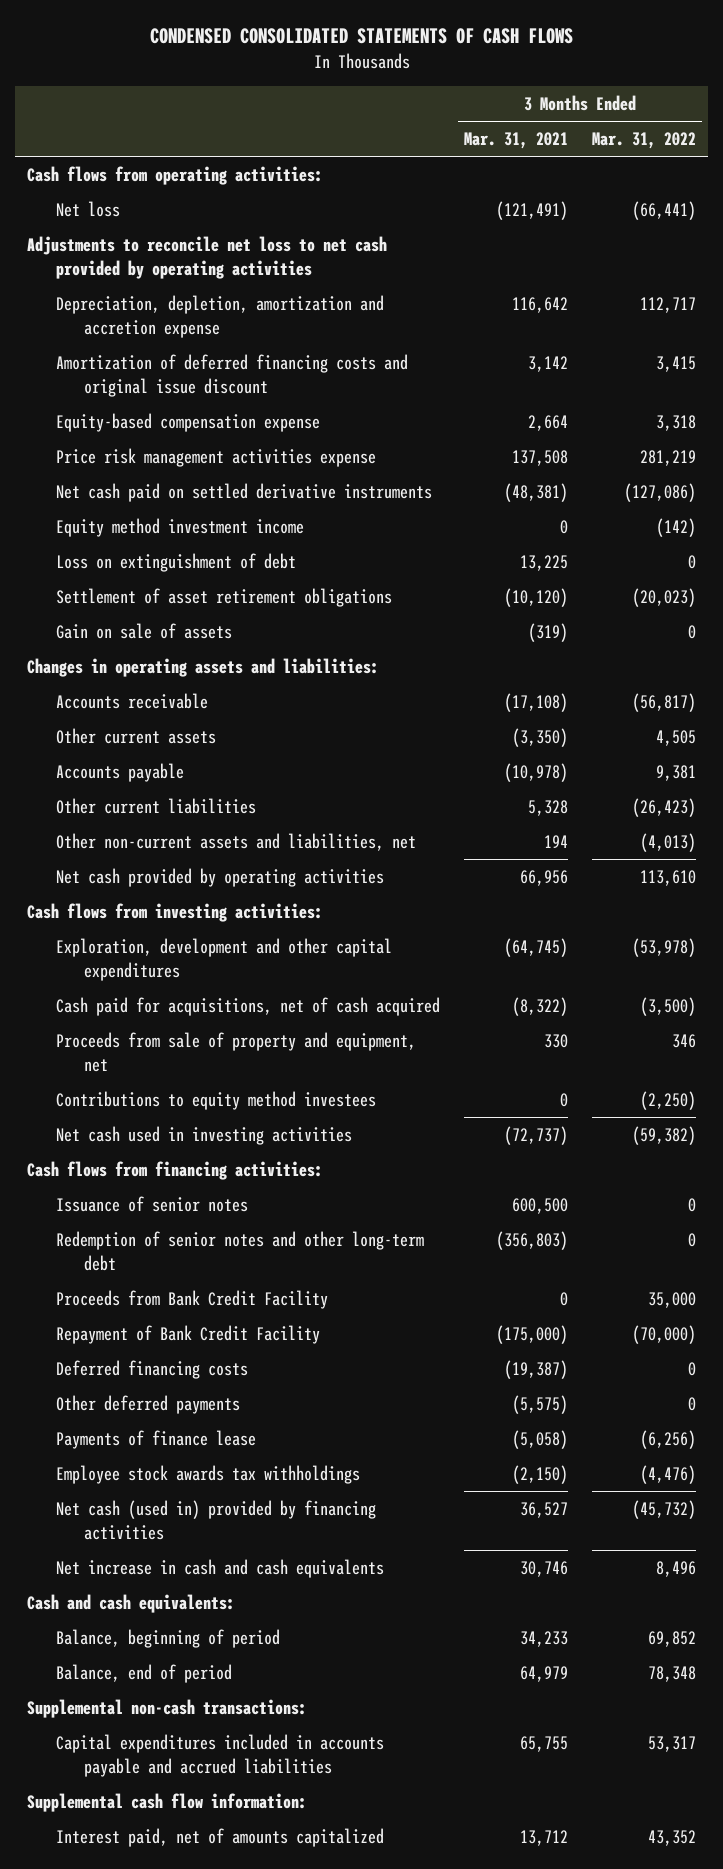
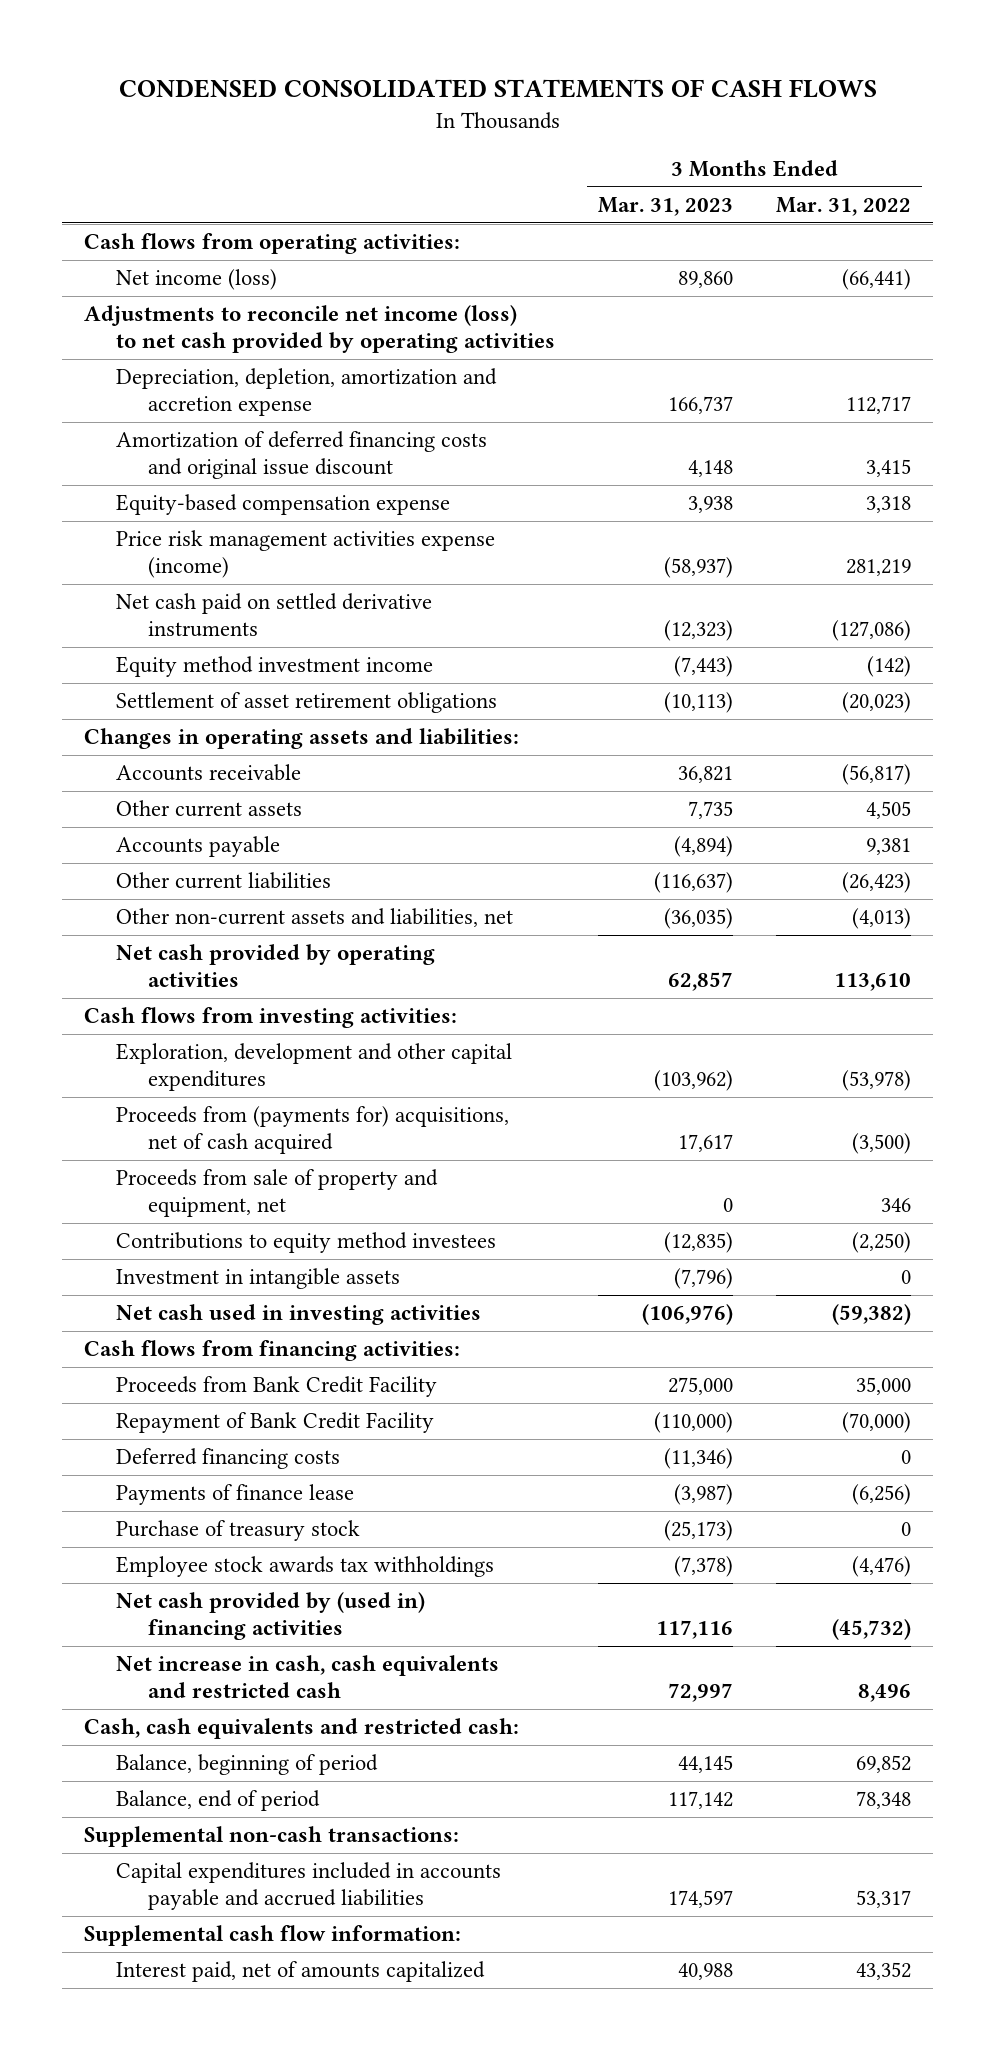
- | 3 Months Ended Mar. 31, 2021 | 3 Months Ended Mar. 31, 2022
+ | 3 Months Ended Mar. 31, 2023 | 3 Months Ended Mar. 31, 2022
- Net loss | (121,491) | (66,441)
- Adjustments to reconcile net loss to net cash provided by operating activities
+ Net income (loss) | 89,860 | (66,441)
+ Adjustments to reconcile net income (loss) to net cash provided by operating activities
- Price risk management activities expense | 137,508 | 281,219
+ Price risk management activities expense (income) | (58,937) | 281,219
- Loss on extinguishment of debt | 13,225 | 0
- Gain on sale of assets | (319) | 0
- Cash paid for acquisitions, net of cash acquired | (8,322) | (3,500)
+ Proceeds from (payments for) acquisitions, net of cash acquired | 17,617 | (3,500)
+ Investment in intangible assets | (7,796) | 0
- Issuance of senior notes | 600,500 | 0
- Redemption of senior notes and other long-term debt | (356,803) | 0
- Other deferred payments | (5,575) | 0
+ Purchase of treasury stock | (25,173) | 0
- Net cash (used in) provided by financing activities | 36,527 | (45,732)
- Net increase in cash and cash equivalents | 30,746 | 8,496
- Cash and cash equivalents:
+ Net cash provided by (used in) financing activities | 117,116 | (45,732)
+ Net increase in cash, cash equivalents and restricted cash | 72,997 | 8,496
+ Cash, cash equivalents and restricted cash:

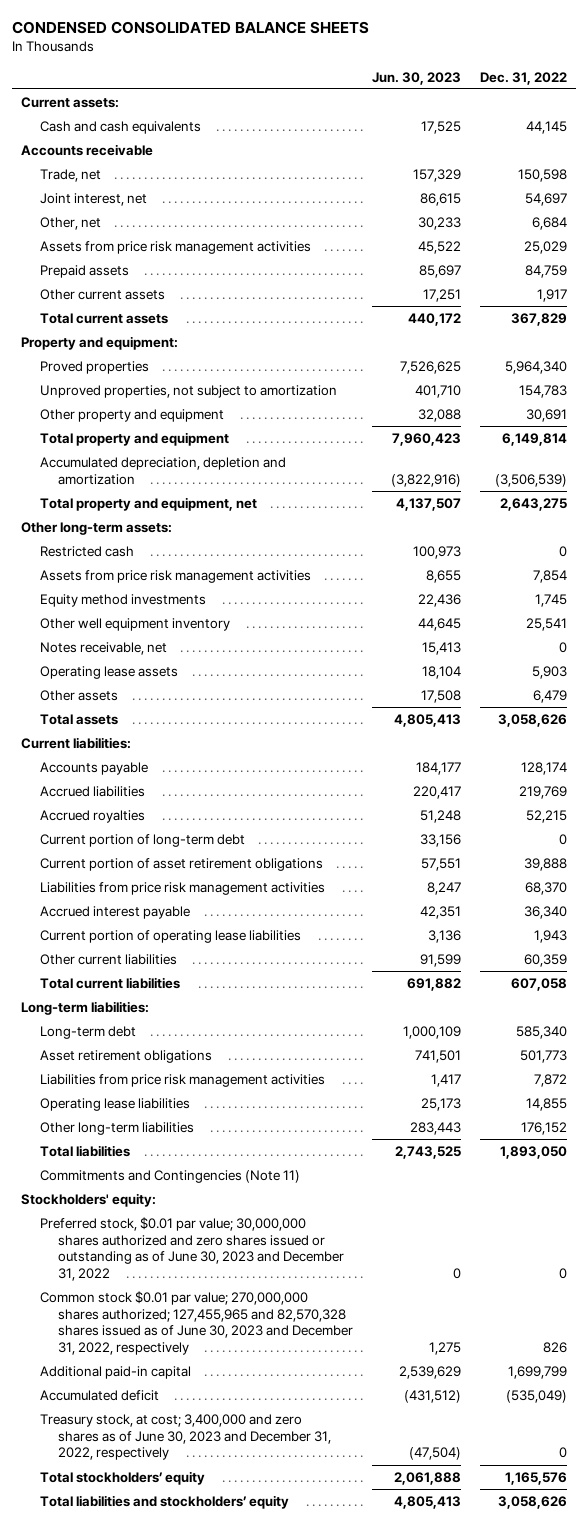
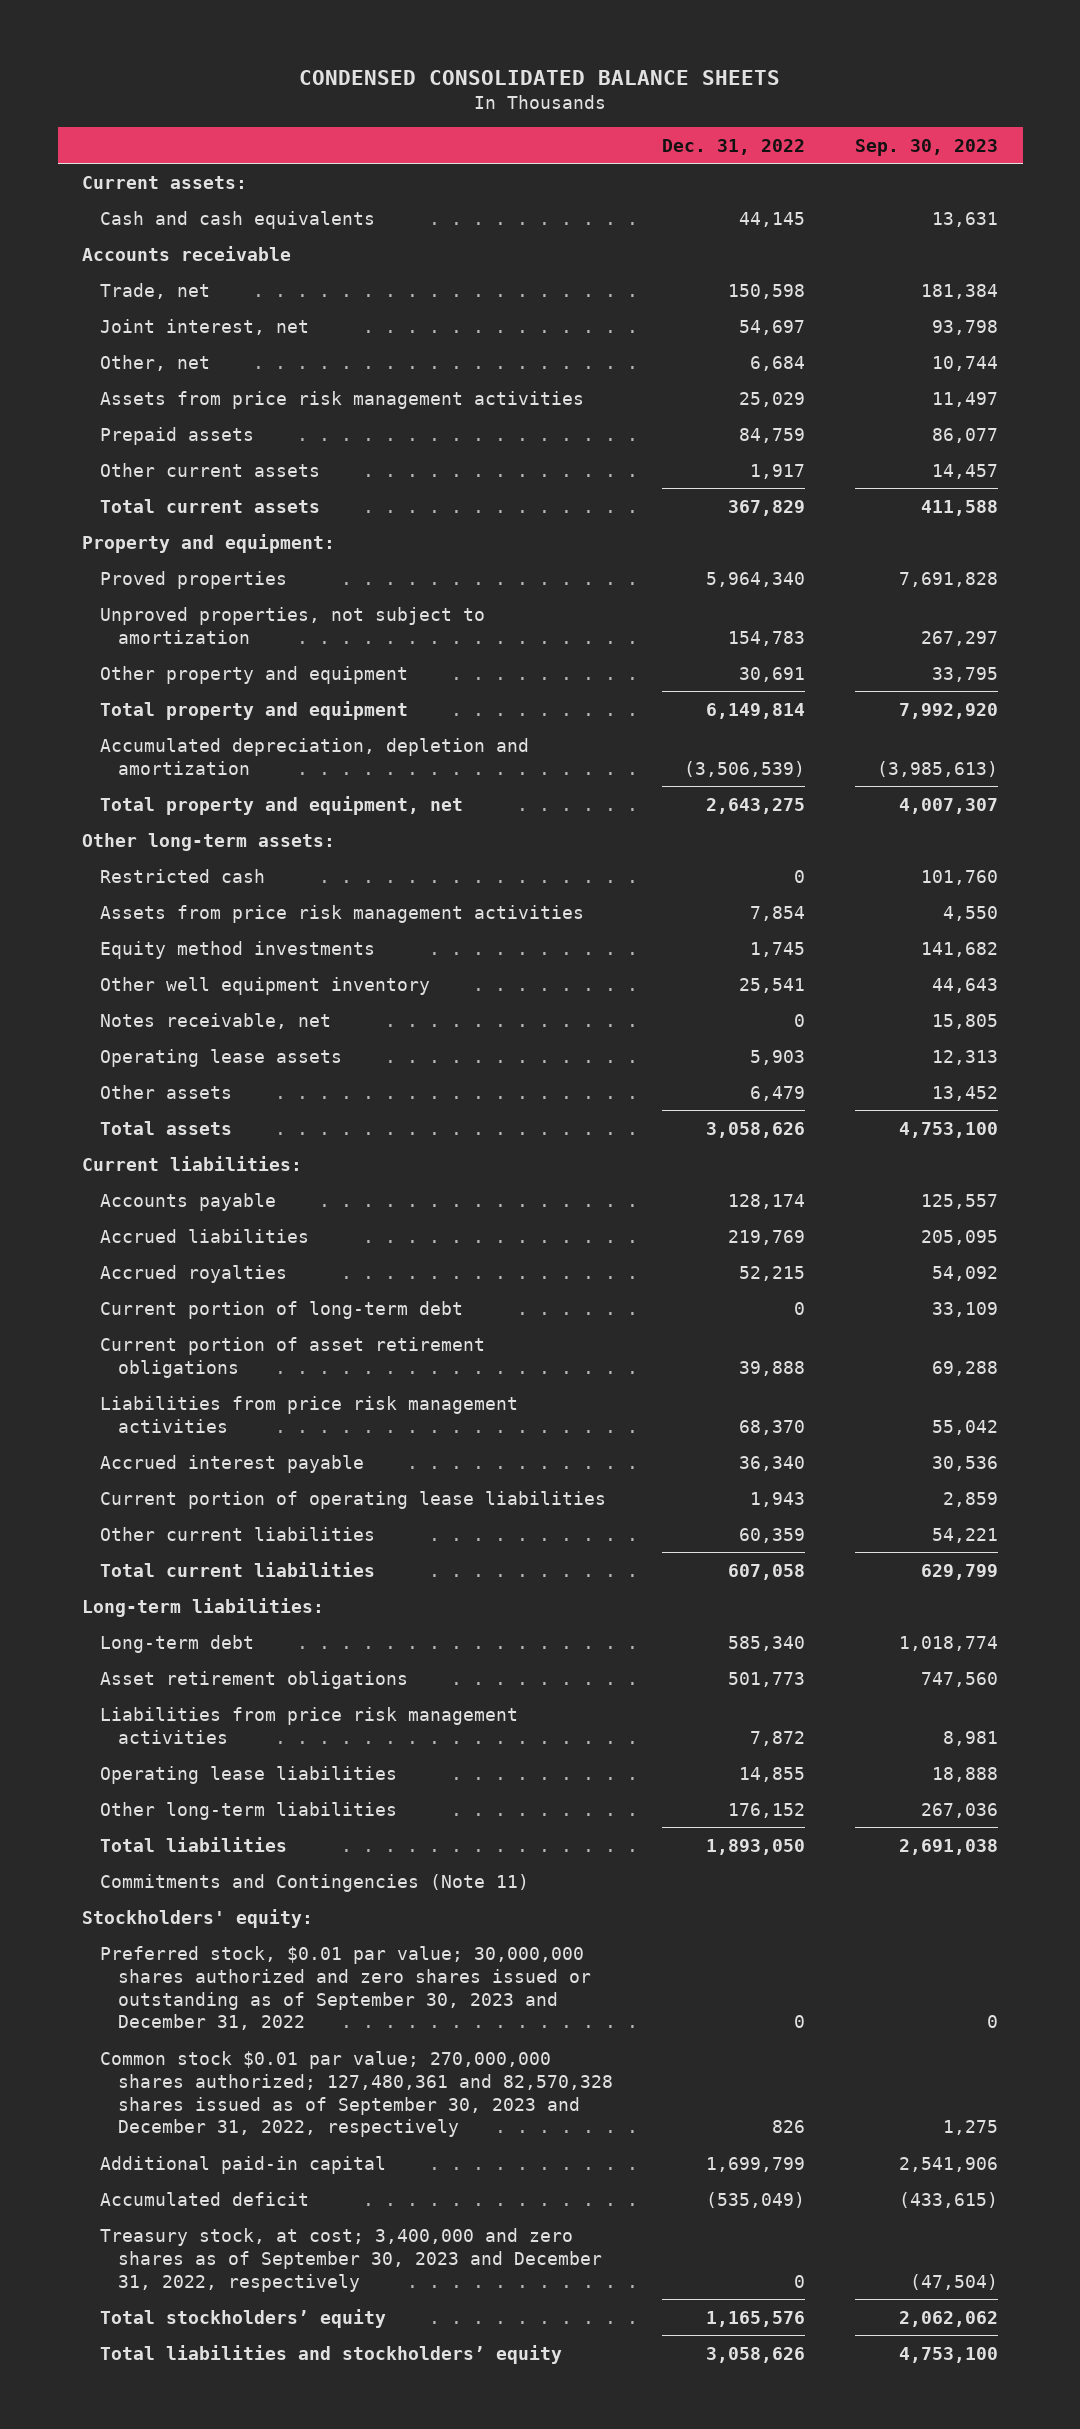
- | Jun. 30, 2023 | Dec. 31, 2022
+ | Dec. 31, 2022 | Sep. 30, 2023
- Preferred stock, $0.01 par value; 30,000,000 shares authorized and zero shares issued or outstanding as of June 30, 2023 and December 31, 2022 | 0 | 0
- Common stock $0.01 par value; 270,000,000 shares authorized; 127,455,965 and 82,570,328 shares issued as of June 30, 2023 and December 31, 2022, respectively | 1,275 | 826
+ Preferred stock, $0.01 par value; 30,000,000 shares authorized and zero shares issued or outstanding as of September 30, 2023 and December 31, 2022 | 0 | 0
+ Common stock $0.01 par value; 270,000,000 shares authorized; 127,480,361 and 82,570,328 shares issued as of September 30, 2023 and December 31, 2022, respectively | 826 | 1,275
- Treasury stock, at cost; 3,400,000 and zero shares as of June 30, 2023 and December 31, 2022, respectively | (47,504) | 0
+ Treasury stock, at cost; 3,400,000 and zero shares as of September 30, 2023 and December 31, 2022, respectively | 0 | (47,504)

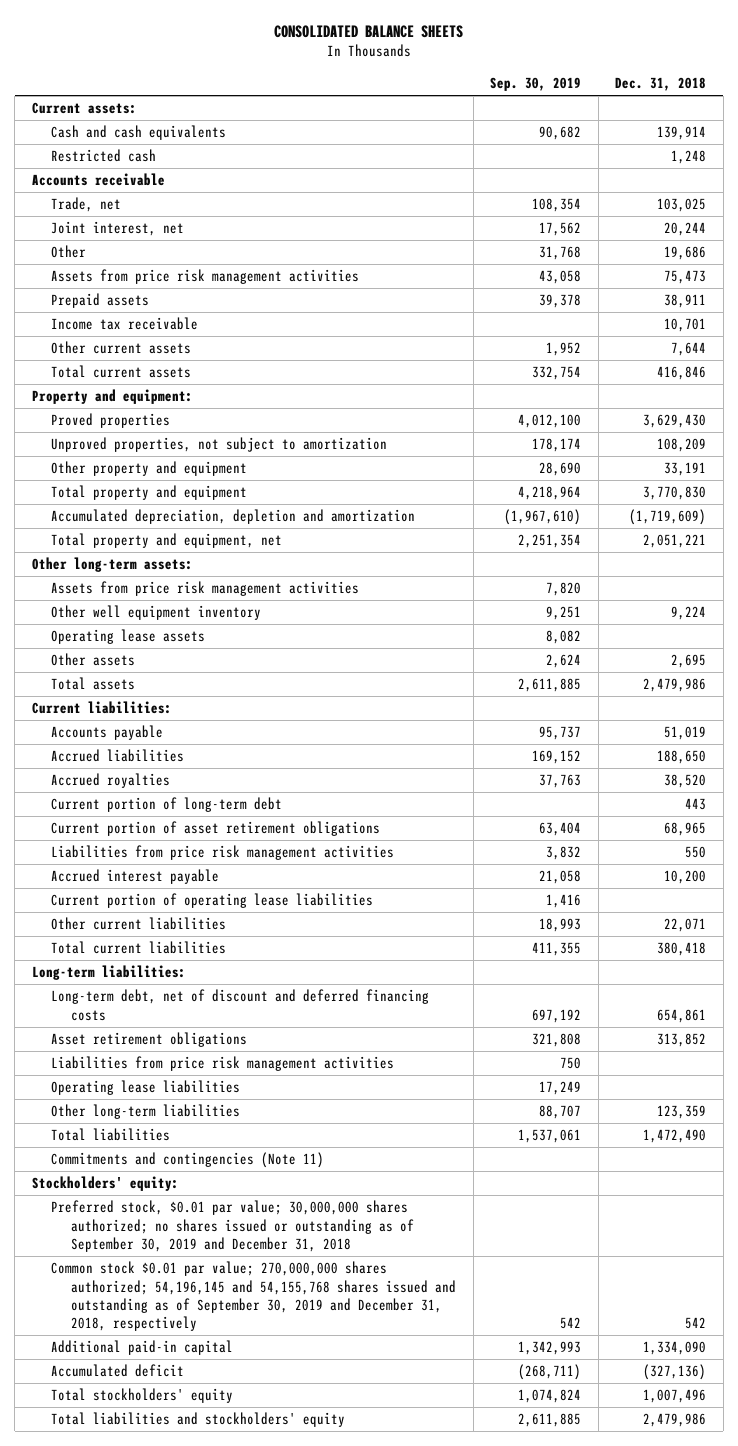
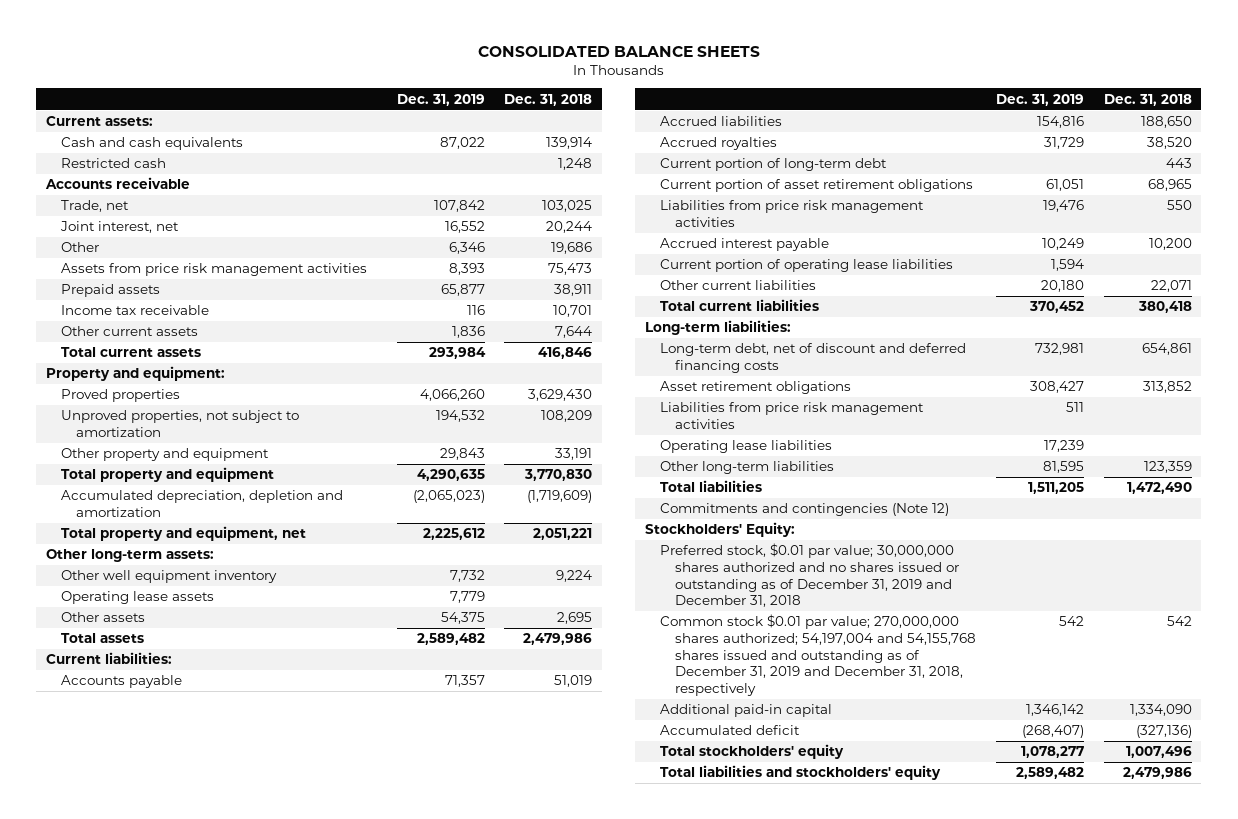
- | Sep. 30, 2019 | Dec. 31, 2018
+ | Dec. 31, 2019 | Dec. 31, 2018
- Assets from price risk management activities | 7,820 |
- Commitments and contingencies (Note 11)
- Stockholders' equity:
- Preferred stock, $0.01 par value; 30,000,000 shares authorized; no shares issued or outstanding as of September 30, 2019 and December 31, 2018
- Common stock $0.01 par value; 270,000,000 shares authorized; 54,196,145 and 54,155,768 shares issued and outstanding as of September 30, 2019 and December 31, 2018, respectively | 542 | 542
+ Commitments and contingencies (Note 12)
+ Stockholders' Equity:
+ Preferred stock, $0.01 par value; 30,000,000 shares authorized and no shares issued or outstanding as of December 31, 2019 and December 31, 2018
+ Common stock $0.01 par value; 270,000,000 shares authorized; 54,197,004 and 54,155,768 shares issued and outstanding as of December 31, 2019 and December 31, 2018, respectively | 542 | 542

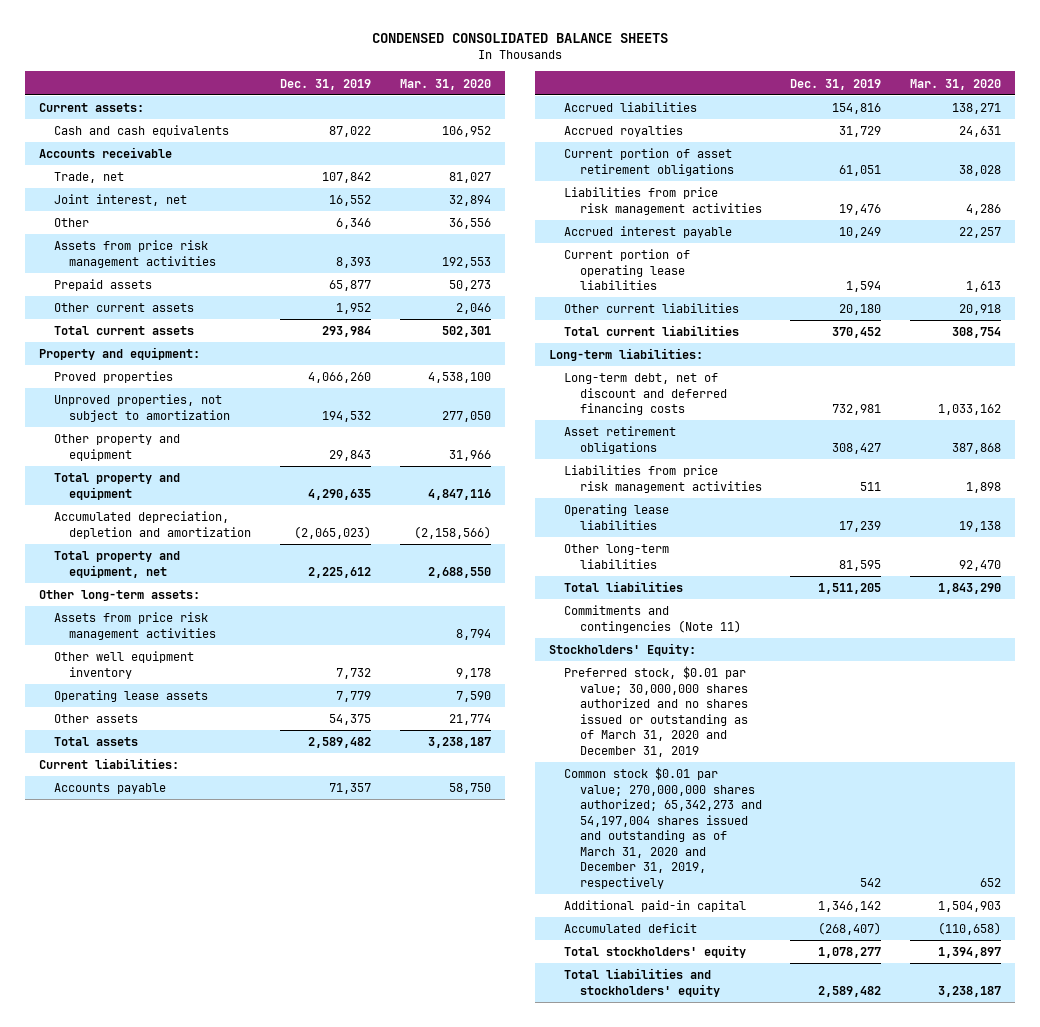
- CONSOLIDATED BALANCE SHEETS
+ CONDENSED CONSOLIDATED BALANCE SHEETS
- | Dec. 31, 2019 | Dec. 31, 2018
+ | Dec. 31, 2019 | Mar. 31, 2020
- Restricted cash | | 1,248
- Income tax receivable | 116 | 10,701
- Other current assets | 1,836 | 7,644
+ Other current assets | 1,952 | 2,046
+ Assets from price risk management activities | | 8,794
- Current portion of long-term debt | | 443
- Commitments and contingencies (Note 12)
+ Commitments and contingencies (Note 11)
- Preferred stock, $0.01 par value; 30,000,000 shares authorized and no shares issued or outstanding as of December 31, 2019 and December 31, 2018
- Common stock $0.01 par value; 270,000,000 shares authorized; 54,197,004 and 54,155,768 shares issued and outstanding as of December 31, 2019 and December 31, 2018, respectively | 542 | 542
+ Preferred stock, $0.01 par value; 30,000,000 shares authorized and no shares issued or outstanding as of March 31, 2020 and December 31, 2019
+ Common stock $0.01 par value; 270,000,000 shares authorized; 65,342,273 and 54,197,004 shares issued and outstanding as of March 31, 2020 and December 31, 2019, respectively | 542 | 652

